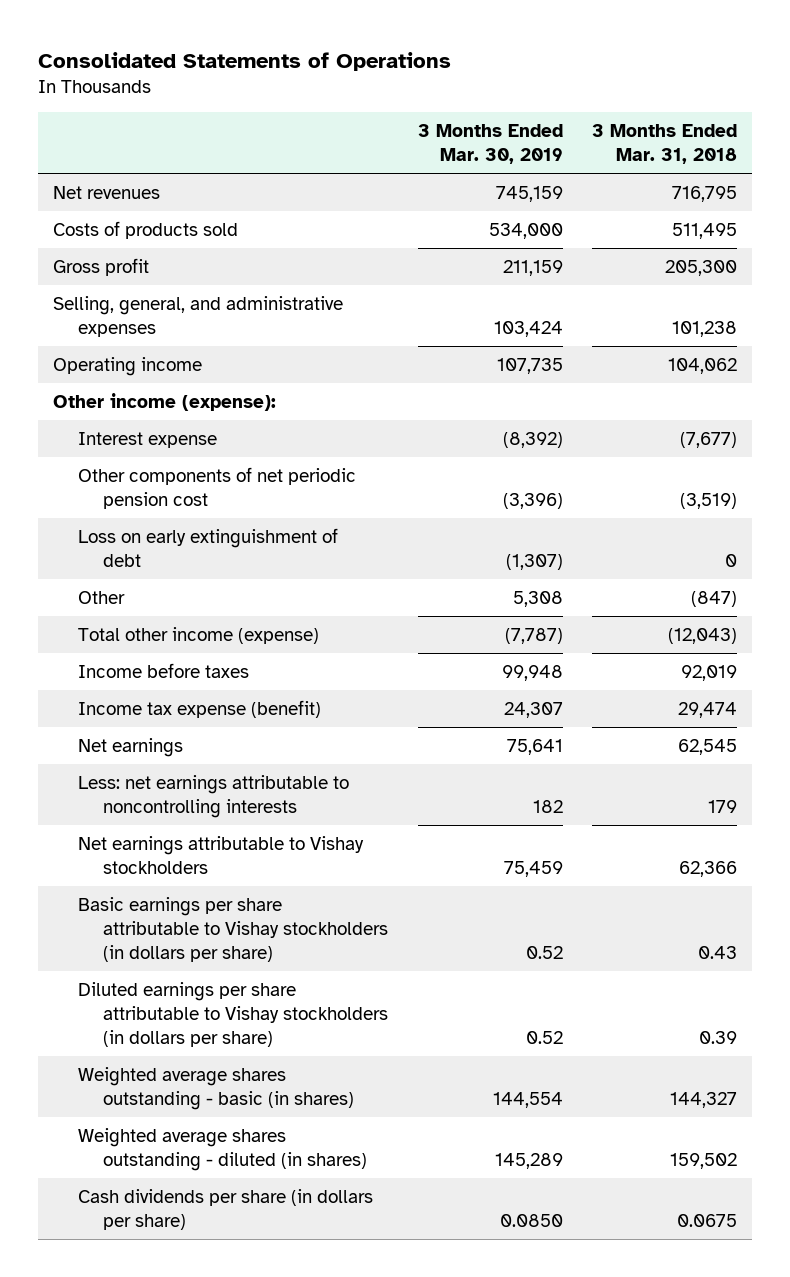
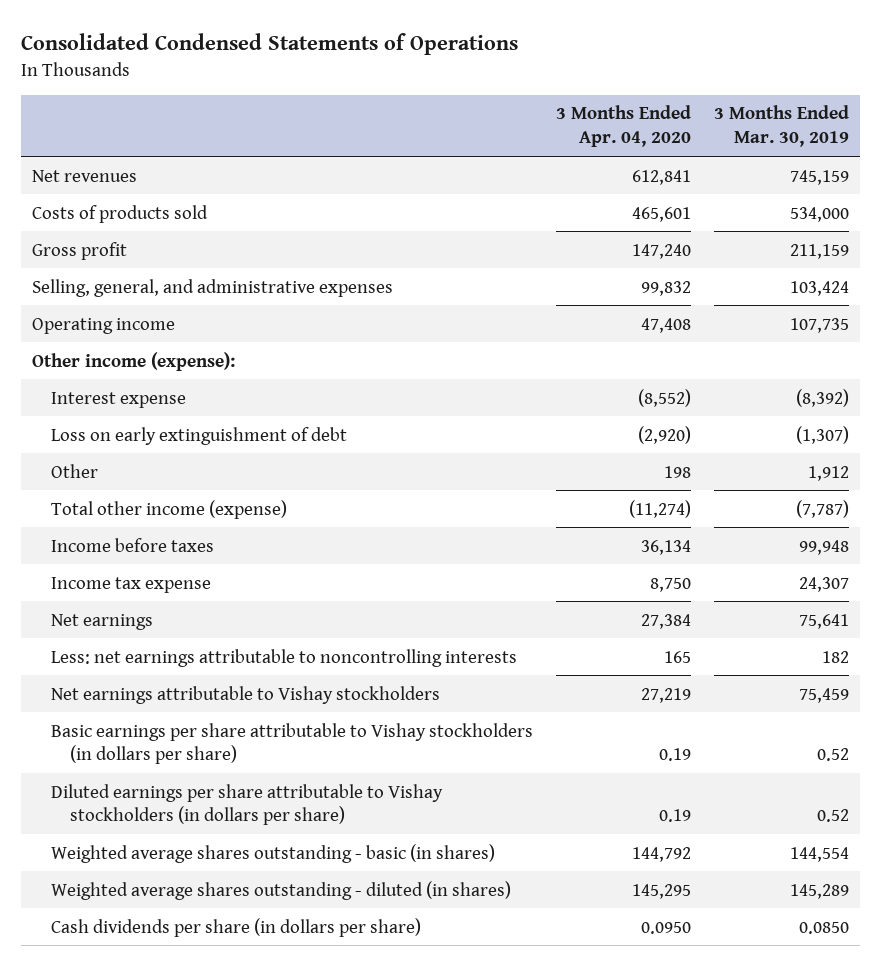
- Consolidated Statements of Operations
+ Consolidated Condensed Statements of Operations
- | 3 Months Ended Mar. 30, 2019 | 3 Months Ended Mar. 31, 2018
+ | 3 Months Ended Apr. 04, 2020 | 3 Months Ended Mar. 30, 2019
- Other components of net periodic pension cost | (3,396) | (3,519)
- Other | 5,308 | (847)
+ Other | 198 | 1,912
- Income tax expense (benefit) | 24,307 | 29,474
+ Income tax expense | 8,750 | 24,307

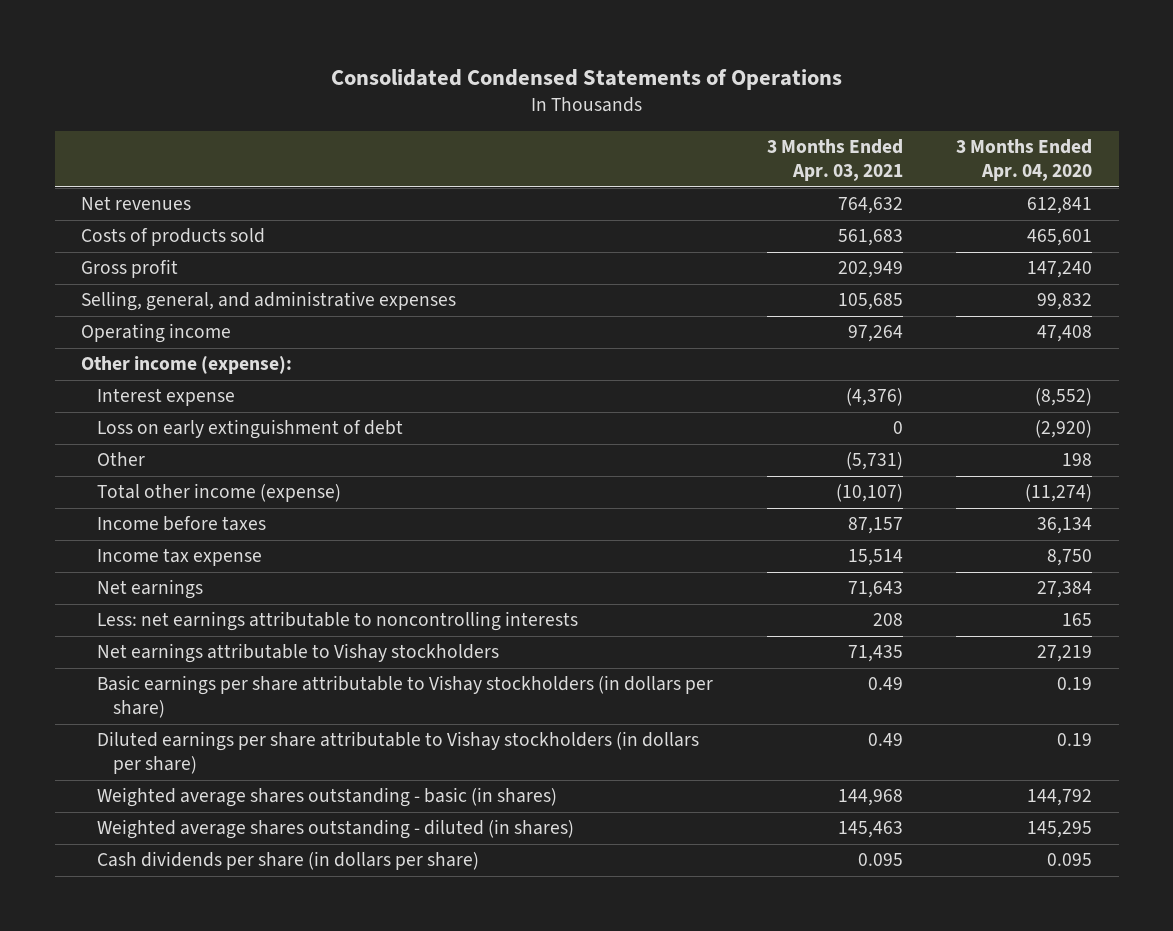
- | 3 Months Ended Apr. 04, 2020 | 3 Months Ended Mar. 30, 2019
+ | 3 Months Ended Apr. 03, 2021 | 3 Months Ended Apr. 04, 2020
- Cash dividends per share (in dollars per share) | 0.0950 | 0.0850
+ Cash dividends per share (in dollars per share) | 0.095 | 0.095

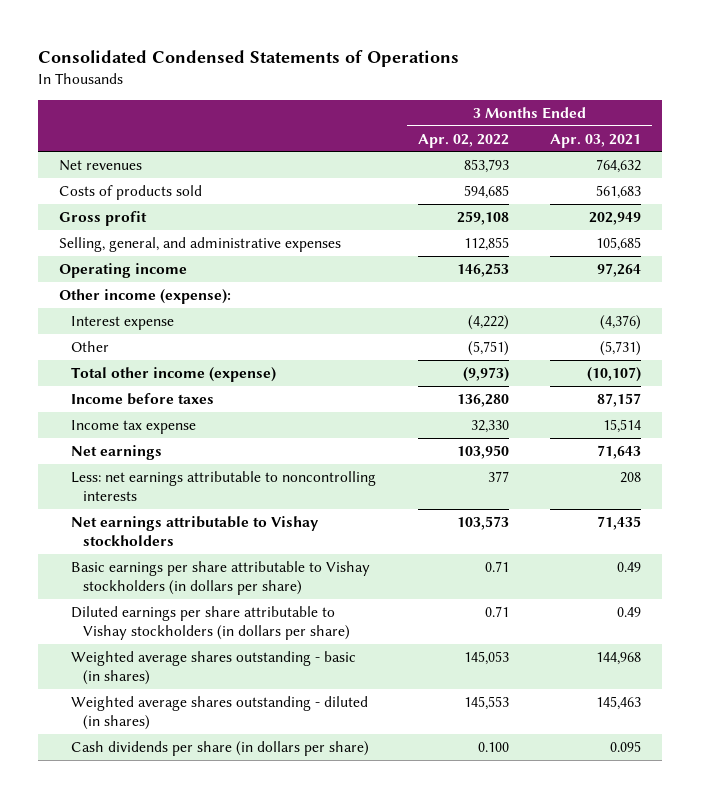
- | 3 Months Ended Apr. 03, 2021 | 3 Months Ended Apr. 04, 2020
+ | 3 Months Ended Apr. 02, 2022 | 3 Months Ended Apr. 03, 2021
- Loss on early extinguishment of debt | 0 | (2,920)

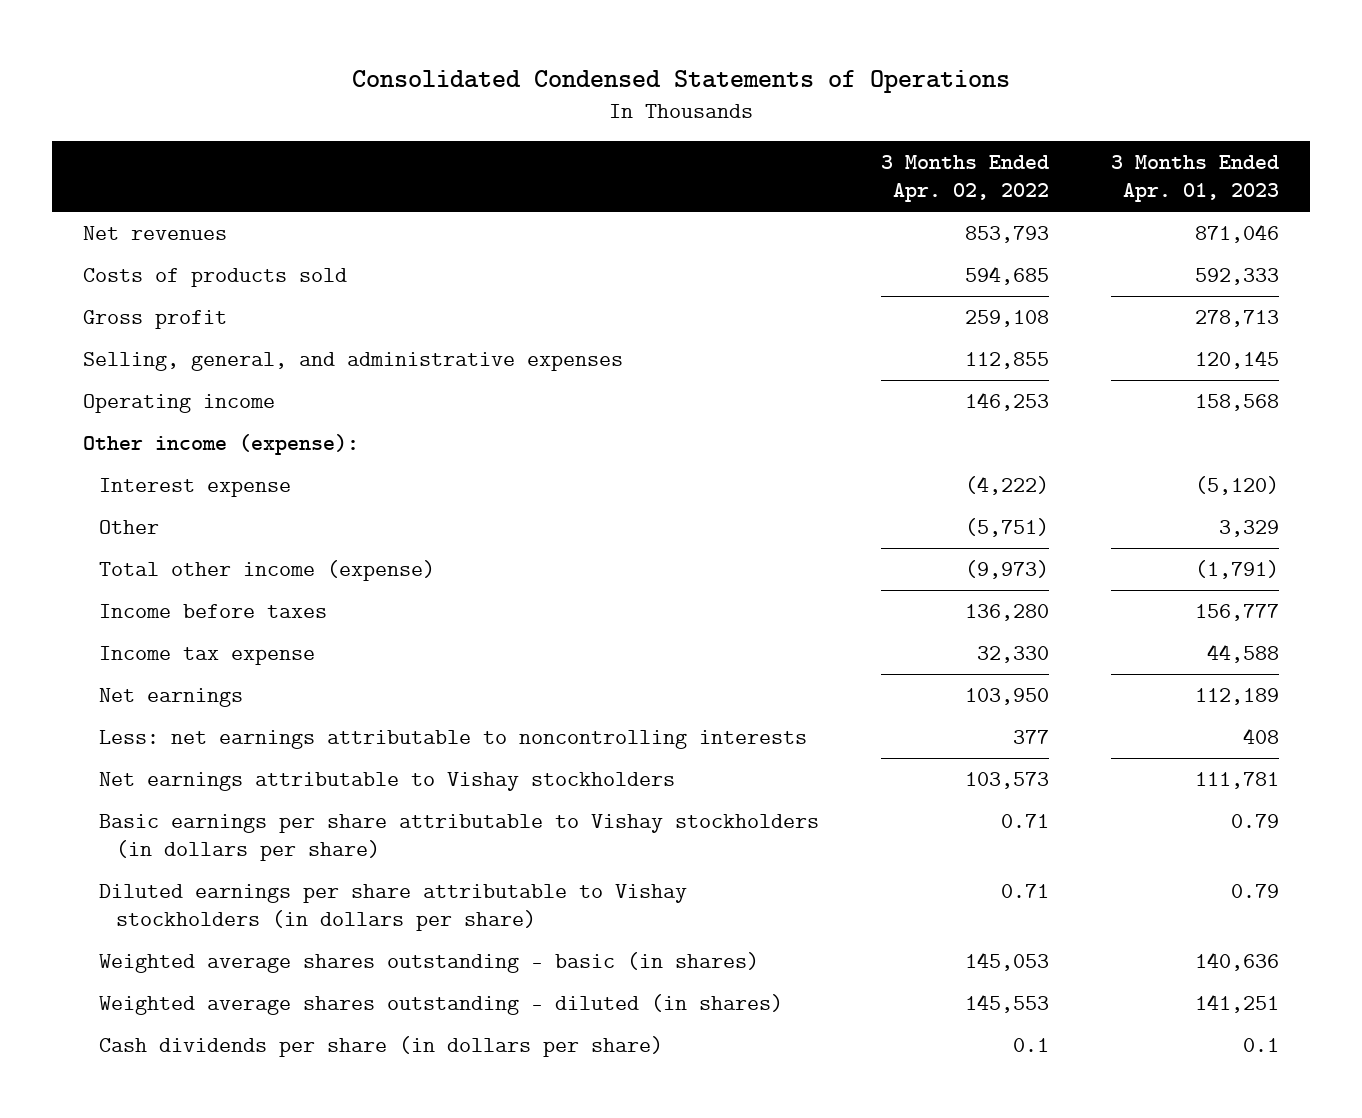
- | 3 Months Ended Apr. 02, 2022 | 3 Months Ended Apr. 03, 2021
+ | 3 Months Ended Apr. 02, 2022 | 3 Months Ended Apr. 01, 2023
- Cash dividends per share (in dollars per share) | 0.100 | 0.095
+ Cash dividends per share (in dollars per share) | 0.1 | 0.1

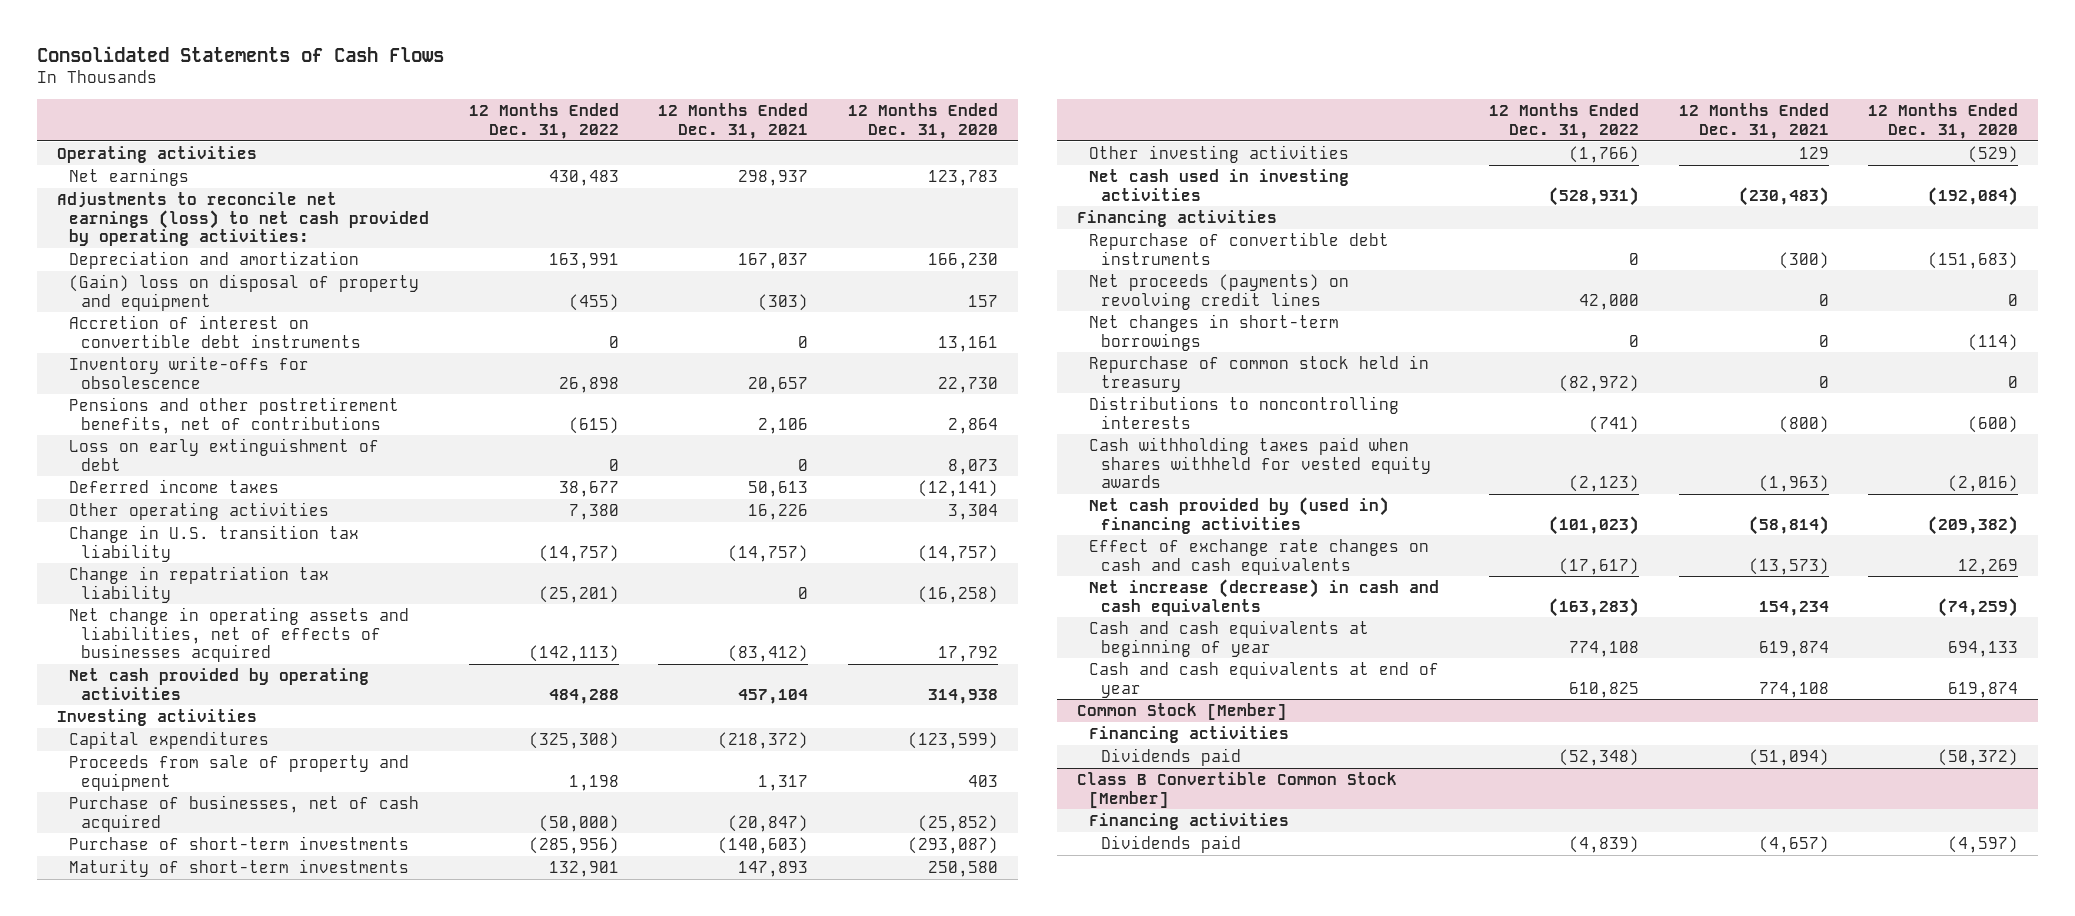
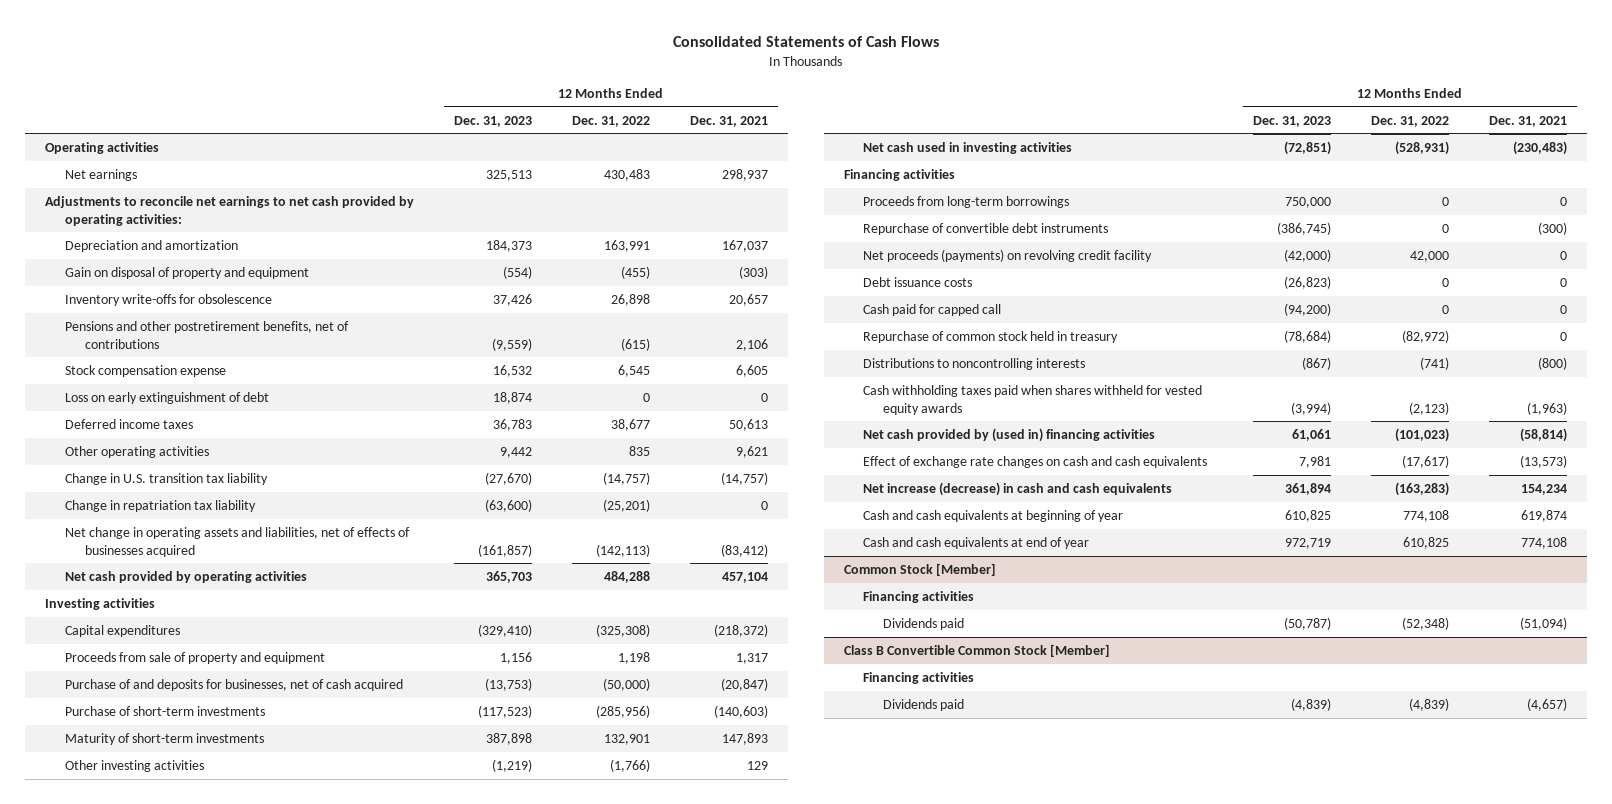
- | 12 Months Ended Dec. 31, 2022 | 12 Months Ended Dec. 31, 2021 | 12 Months Ended Dec. 31, 2020
+ | 12 Months Ended Dec. 31, 2023 | 12 Months Ended Dec. 31, 2022 | 12 Months Ended Dec. 31, 2021
- Adjustments to reconcile net earnings (loss) to net cash provided by operating activities:
+ Adjustments to reconcile net earnings to net cash provided by operating activities:
- (Gain) loss on disposal of property and equipment | (455) | (303) | 157
- Accretion of interest on convertible debt instruments | 0 | 0 | 13,161
+ Gain on disposal of property and equipment | (554) | (455) | (303)
+ Stock compensation expense | 16,532 | 6,545 | 6,605
- Other operating activities | 7,380 | 16,226 | 3,304
+ Other operating activities | 9,442 | 835 | 9,621
- Purchase of businesses, net of cash acquired | (50,000) | (20,847) | (25,852)
+ Purchase of and deposits for businesses, net of cash acquired | (13,753) | (50,000) | (20,847)
+ Proceeds from long-term borrowings | 750,000 | 0 | 0
- Net proceeds (payments) on revolving credit lines | 42,000 | 0 | 0
- Net changes in short-term borrowings | 0 | 0 | (114)
+ Net proceeds (payments) on revolving credit facility | (42,000) | 42,000 | 0
+ Debt issuance costs | (26,823) | 0 | 0
+ Cash paid for capped call | (94,200) | 0 | 0

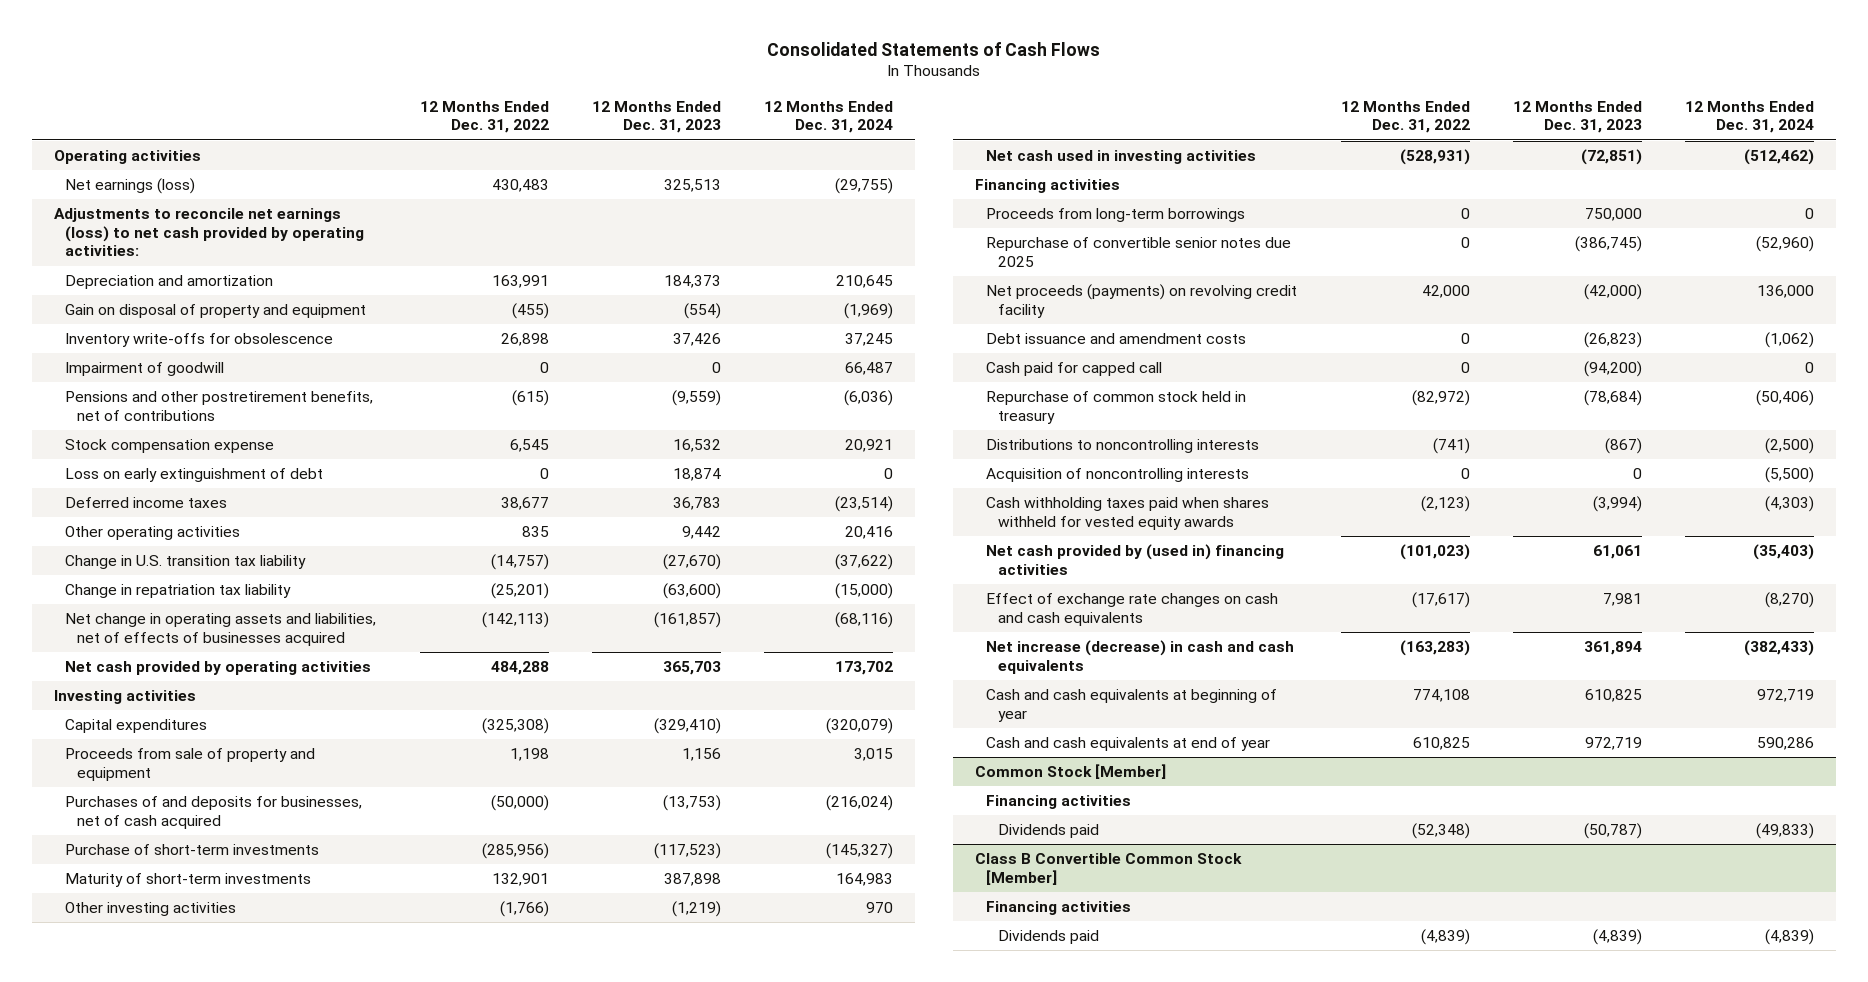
- | 12 Months Ended Dec. 31, 2023 | 12 Months Ended Dec. 31, 2022 | 12 Months Ended Dec. 31, 2021
+ | 12 Months Ended Dec. 31, 2022 | 12 Months Ended Dec. 31, 2023 | 12 Months Ended Dec. 31, 2024
- Net earnings | 325,513 | 430,483 | 298,937
- Adjustments to reconcile net earnings to net cash provided by operating activities:
+ Net earnings (loss) | 430,483 | 325,513 | (29,755)
+ Adjustments to reconcile net earnings (loss) to net cash provided by operating activities:
+ Impairment of goodwill | 0 | 0 | 66,487
- Purchase of and deposits for businesses, net of cash acquired | (13,753) | (50,000) | (20,847)
+ Purchases of and deposits for businesses, net of cash acquired | (50,000) | (13,753) | (216,024)
- Repurchase of convertible debt instruments | (386,745) | 0 | (300)
+ Repurchase of convertible senior notes due 2025 | 0 | (386,745) | (52,960)
- Debt issuance costs | (26,823) | 0 | 0
+ Debt issuance and amendment costs | 0 | (26,823) | (1,062)
+ Acquisition of noncontrolling interests | 0 | 0 | (5,500)

